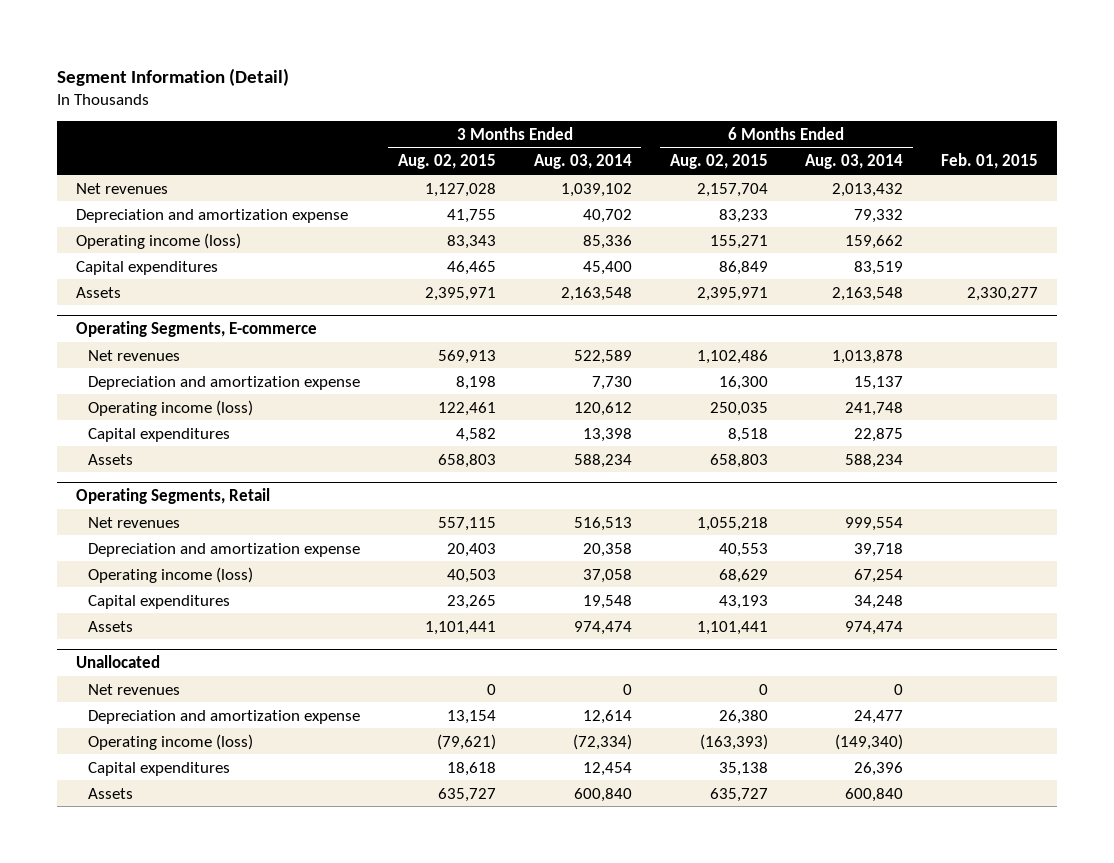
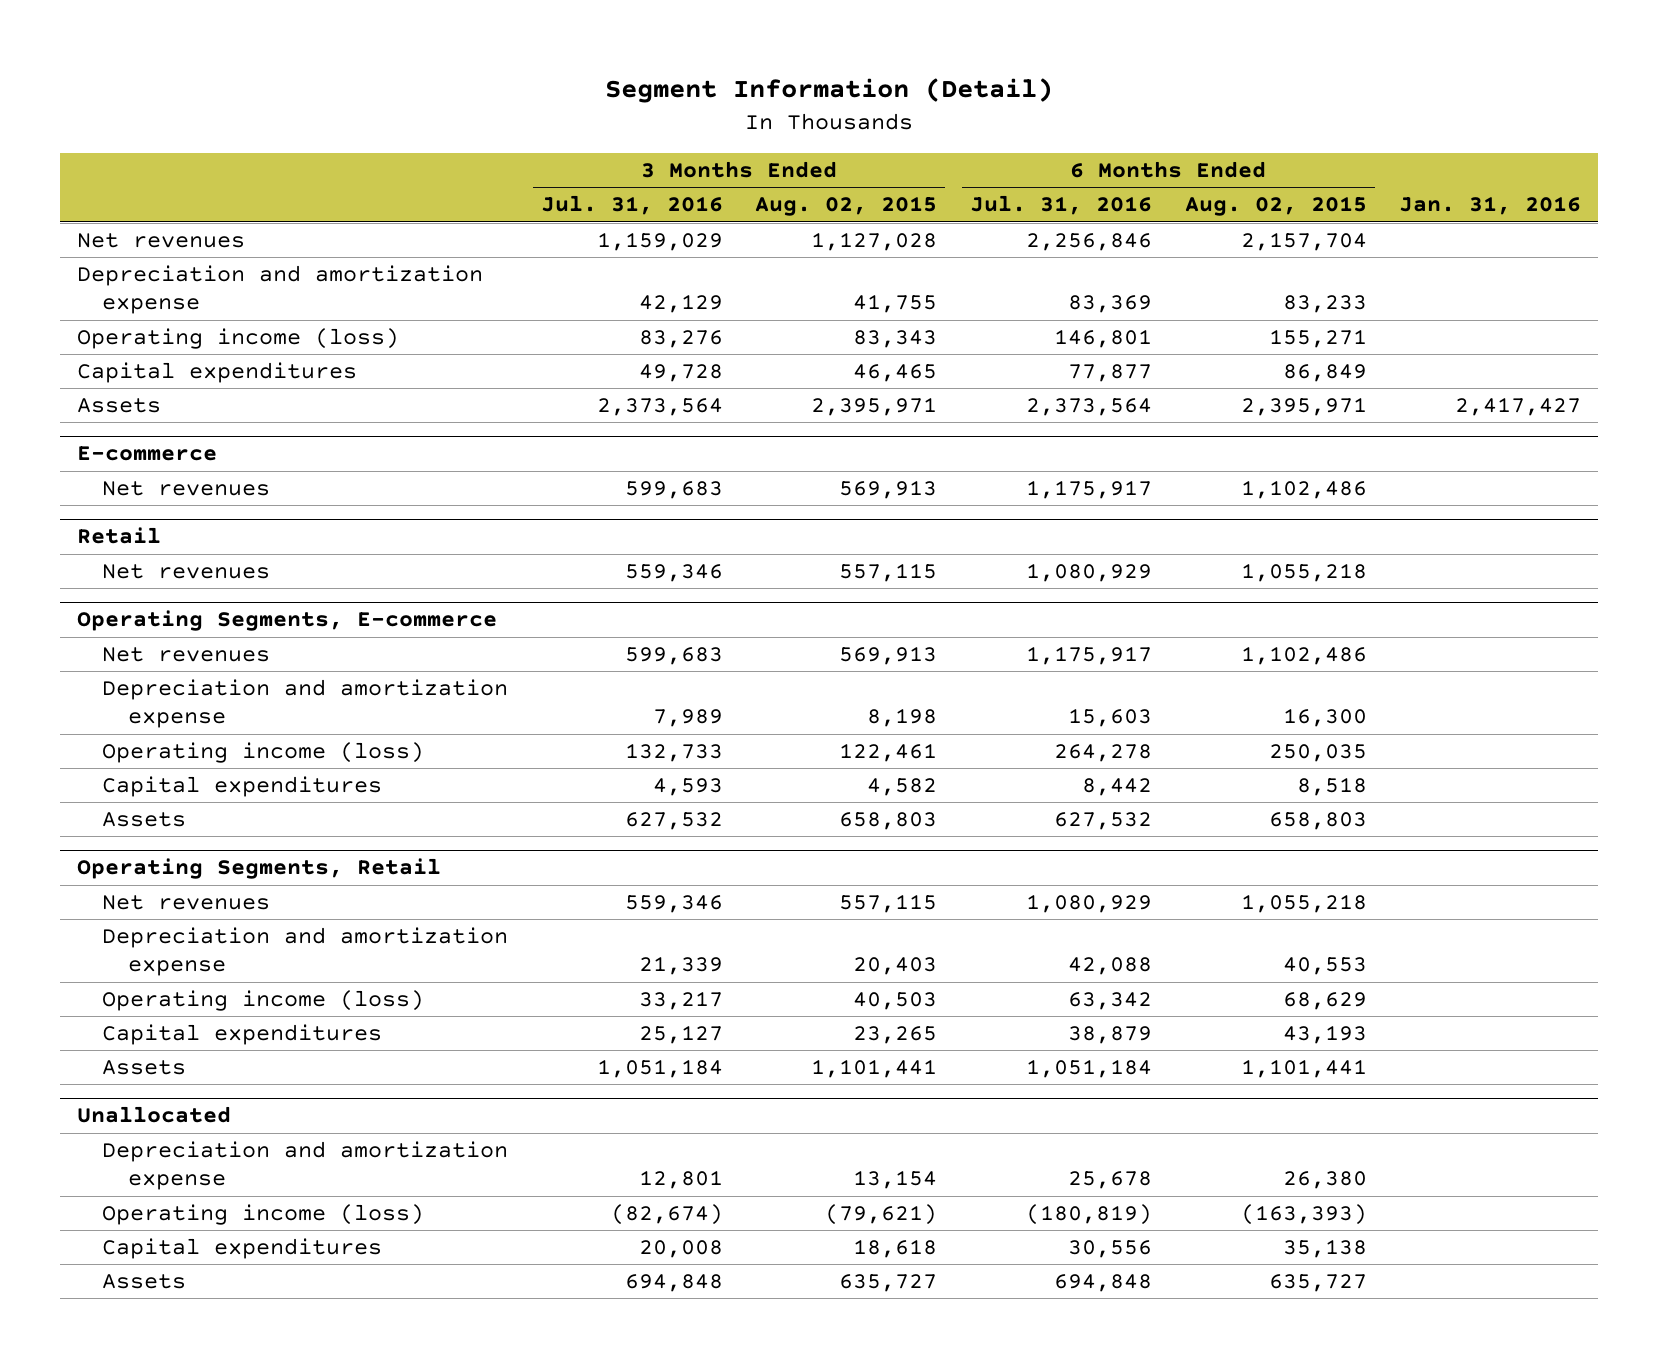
- | 3 Months Ended Aug. 02, 2015 | 3 Months Ended Aug. 03, 2014 | 6 Months Ended Aug. 02, 2015 | 6 Months Ended Aug. 03, 2014 | Feb. 01, 2015
+ | 3 Months Ended Jul. 31, 2016 | 3 Months Ended Aug. 02, 2015 | 6 Months Ended Jul. 31, 2016 | 6 Months Ended Aug. 02, 2015 | Jan. 31, 2016
+ E-commerce
+ Net revenues | 599,683 | 569,913 | 1,175,917 | 1,102,486 |
+ Retail
+ Net revenues | 559,346 | 557,115 | 1,080,929 | 1,055,218 |
@ Unallocated
- Net revenues | 0 | 0 | 0 | 0 |

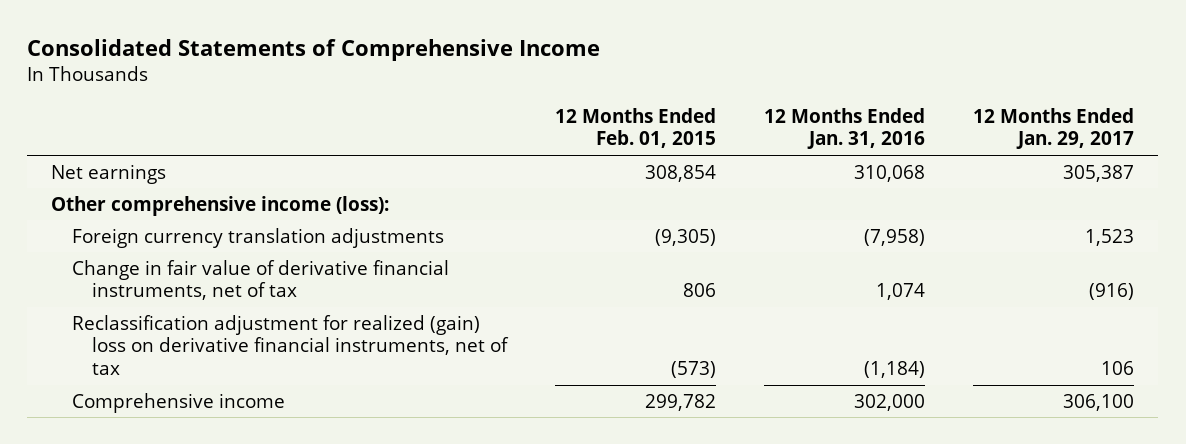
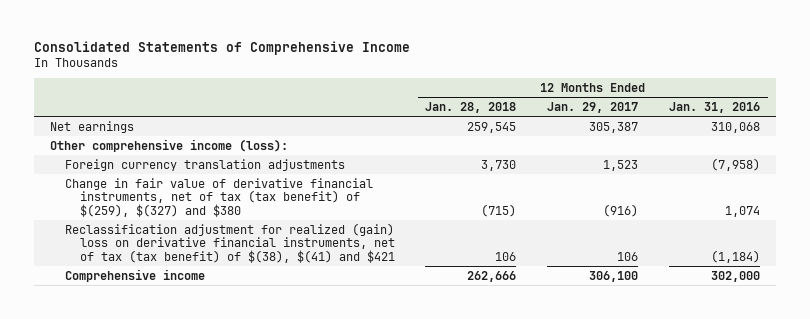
- | 12 Months Ended Feb. 01, 2015 | 12 Months Ended Jan. 31, 2016 | 12 Months Ended Jan. 29, 2017
+ | 12 Months Ended Jan. 28, 2018 | 12 Months Ended Jan. 29, 2017 | 12 Months Ended Jan. 31, 2016
- Change in fair value of derivative financial instruments, net of tax | 806 | 1,074 | (916)
- Reclassification adjustment for realized (gain) loss on derivative financial instruments, net of tax | (573) | (1,184) | 106
+ Change in fair value of derivative financial instruments, net of tax (tax benefit) of $(259), $(327) and $380 | (715) | (916) | 1,074
+ Reclassification adjustment for realized (gain) loss on derivative financial instruments, net of tax (tax benefit) of $(38), $(41) and $421 | 106 | 106 | (1,184)

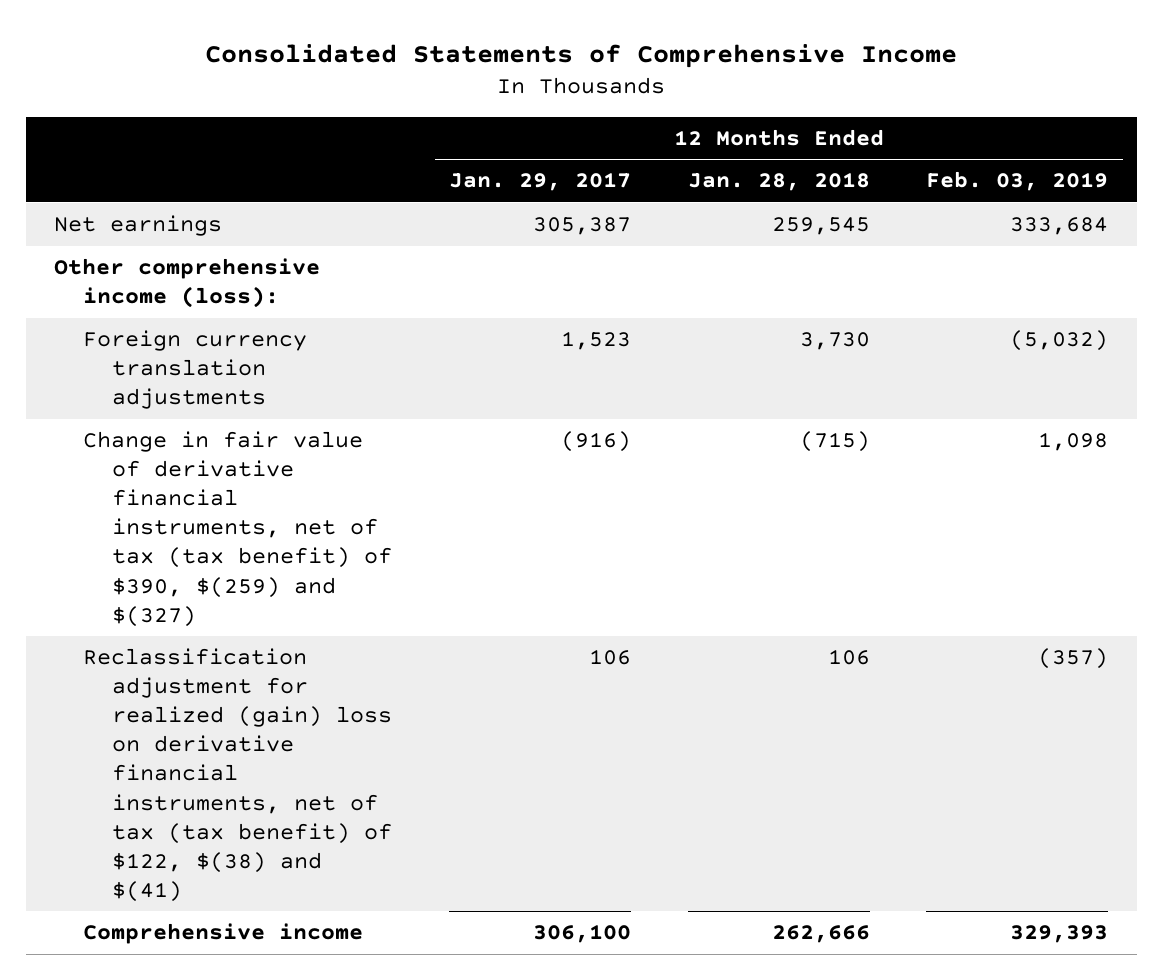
- | 12 Months Ended Jan. 28, 2018 | 12 Months Ended Jan. 29, 2017 | 12 Months Ended Jan. 31, 2016
+ | 12 Months Ended Jan. 29, 2017 | 12 Months Ended Jan. 28, 2018 | 12 Months Ended Feb. 03, 2019
- Change in fair value of derivative financial instruments, net of tax (tax benefit) of $(259), $(327) and $380 | (715) | (916) | 1,074
- Reclassification adjustment for realized (gain) loss on derivative financial instruments, net of tax (tax benefit) of $(38), $(41) and $421 | 106 | 106 | (1,184)
+ Change in fair value of derivative financial instruments, net of tax (tax benefit) of $390, $(259) and $(327) | (916) | (715) | 1,098
+ Reclassification adjustment for realized (gain) loss on derivative financial instruments, net of tax (tax benefit) of $122, $(38) and $(41) | 106 | 106 | (357)

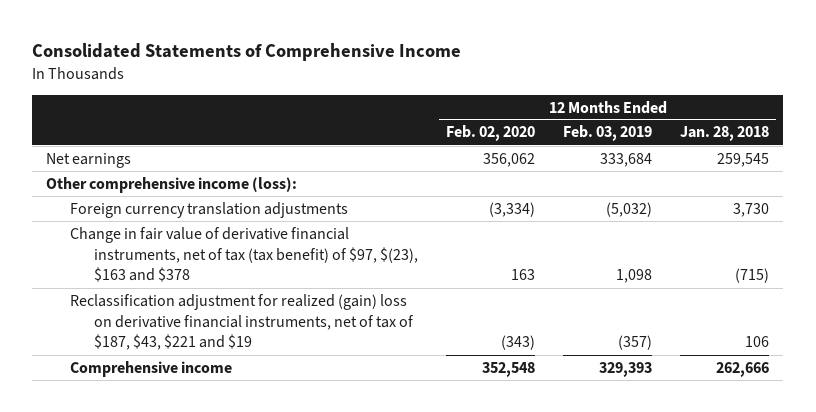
- | 12 Months Ended Jan. 29, 2017 | 12 Months Ended Jan. 28, 2018 | 12 Months Ended Feb. 03, 2019
+ | 12 Months Ended Feb. 02, 2020 | 12 Months Ended Feb. 03, 2019 | 12 Months Ended Jan. 28, 2018
- Change in fair value of derivative financial instruments, net of tax (tax benefit) of $390, $(259) and $(327) | (916) | (715) | 1,098
- Reclassification adjustment for realized (gain) loss on derivative financial instruments, net of tax (tax benefit) of $122, $(38) and $(41) | 106 | 106 | (357)
+ Change in fair value of derivative financial instruments, net of tax (tax benefit) of $97, $(23), $163 and $378 | 163 | 1,098 | (715)
+ Reclassification adjustment for realized (gain) loss on derivative financial instruments, net of tax of $187, $43, $221 and $19 | (343) | (357) | 106

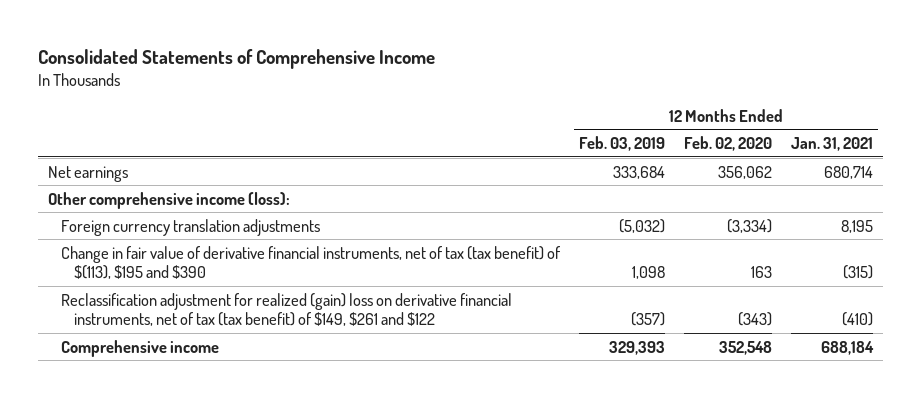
- | 12 Months Ended Feb. 02, 2020 | 12 Months Ended Feb. 03, 2019 | 12 Months Ended Jan. 28, 2018
+ | 12 Months Ended Feb. 03, 2019 | 12 Months Ended Feb. 02, 2020 | 12 Months Ended Jan. 31, 2021
- Change in fair value of derivative financial instruments, net of tax (tax benefit) of $97, $(23), $163 and $378 | 163 | 1,098 | (715)
- Reclassification adjustment for realized (gain) loss on derivative financial instruments, net of tax of $187, $43, $221 and $19 | (343) | (357) | 106
+ Change in fair value of derivative financial instruments, net of tax (tax benefit) of $(113), $195 and $390 | 1,098 | 163 | (315)
+ Reclassification adjustment for realized (gain) loss on derivative financial instruments, net of tax (tax benefit) of $149, $261 and $122 | (357) | (343) | (410)

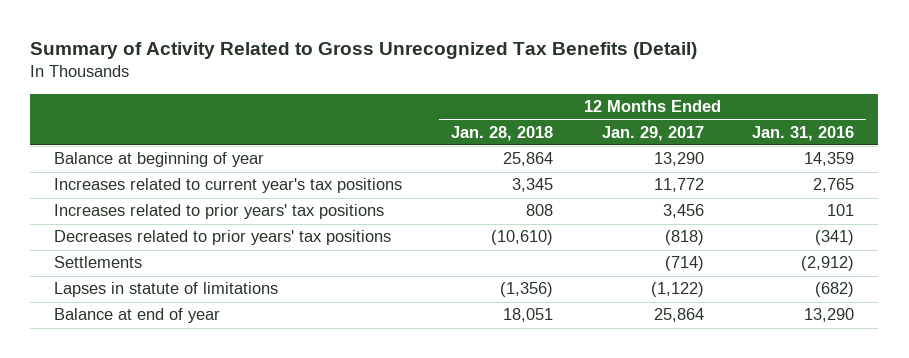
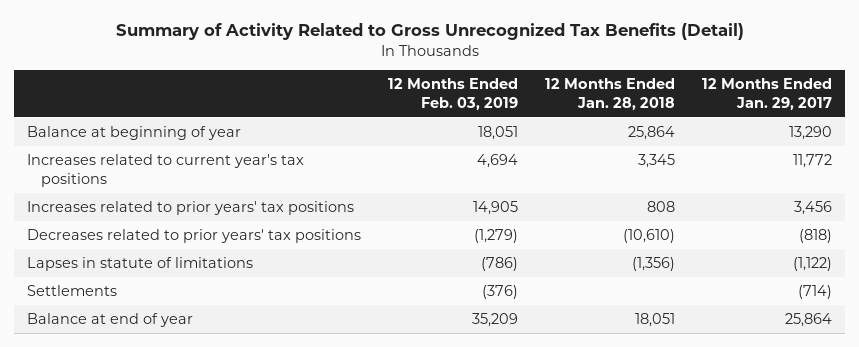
- | 12 Months Ended Jan. 28, 2018 | 12 Months Ended Jan. 29, 2017 | 12 Months Ended Jan. 31, 2016
+ | 12 Months Ended Feb. 03, 2019 | 12 Months Ended Jan. 28, 2018 | 12 Months Ended Jan. 29, 2017
moved down: Settlements | (376) | | (714)

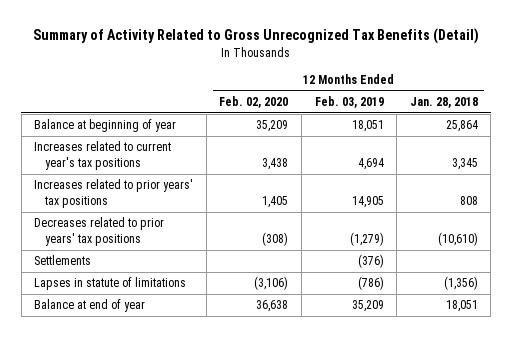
- | 12 Months Ended Feb. 03, 2019 | 12 Months Ended Jan. 28, 2018 | 12 Months Ended Jan. 29, 2017
+ | 12 Months Ended Feb. 02, 2020 | 12 Months Ended Feb. 03, 2019 | 12 Months Ended Jan. 28, 2018
moved down: Lapses in statute of limitations | (3,106) | (786) | (1,356)

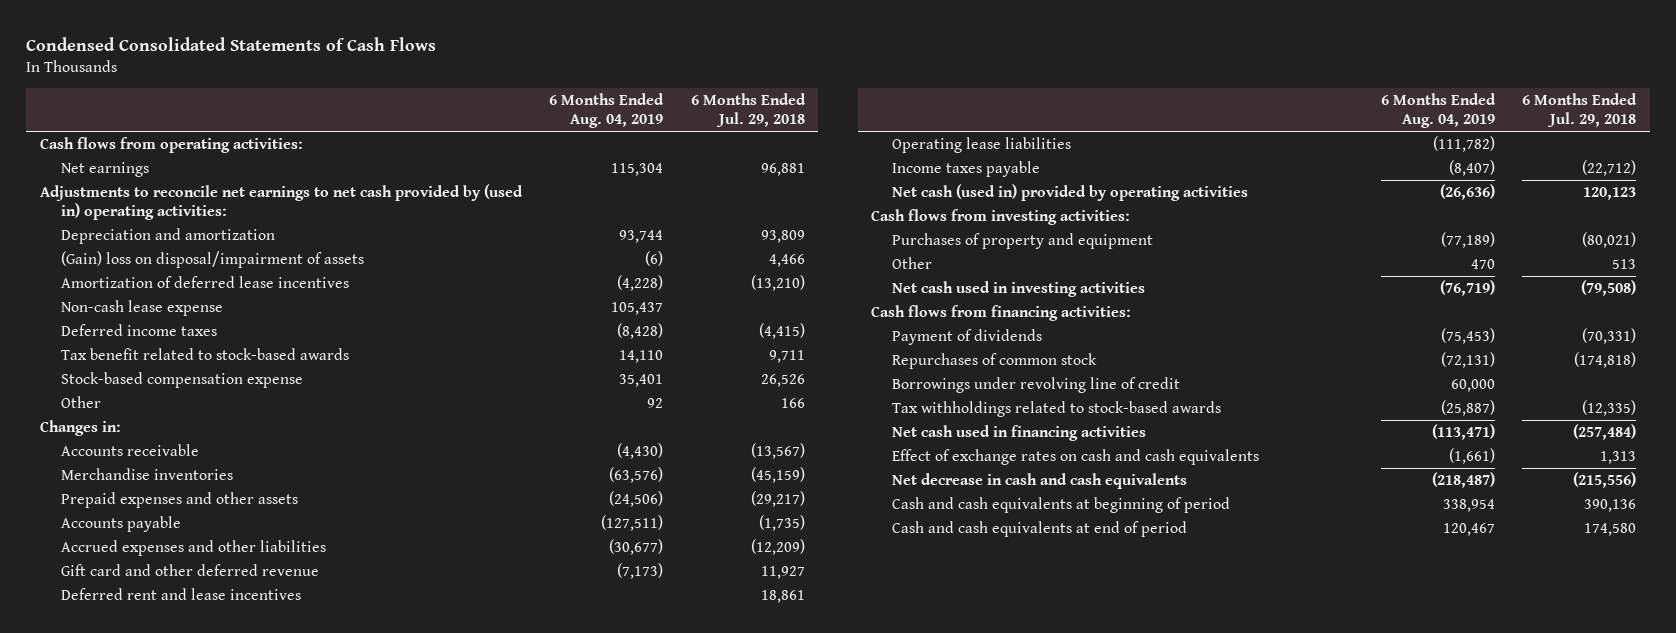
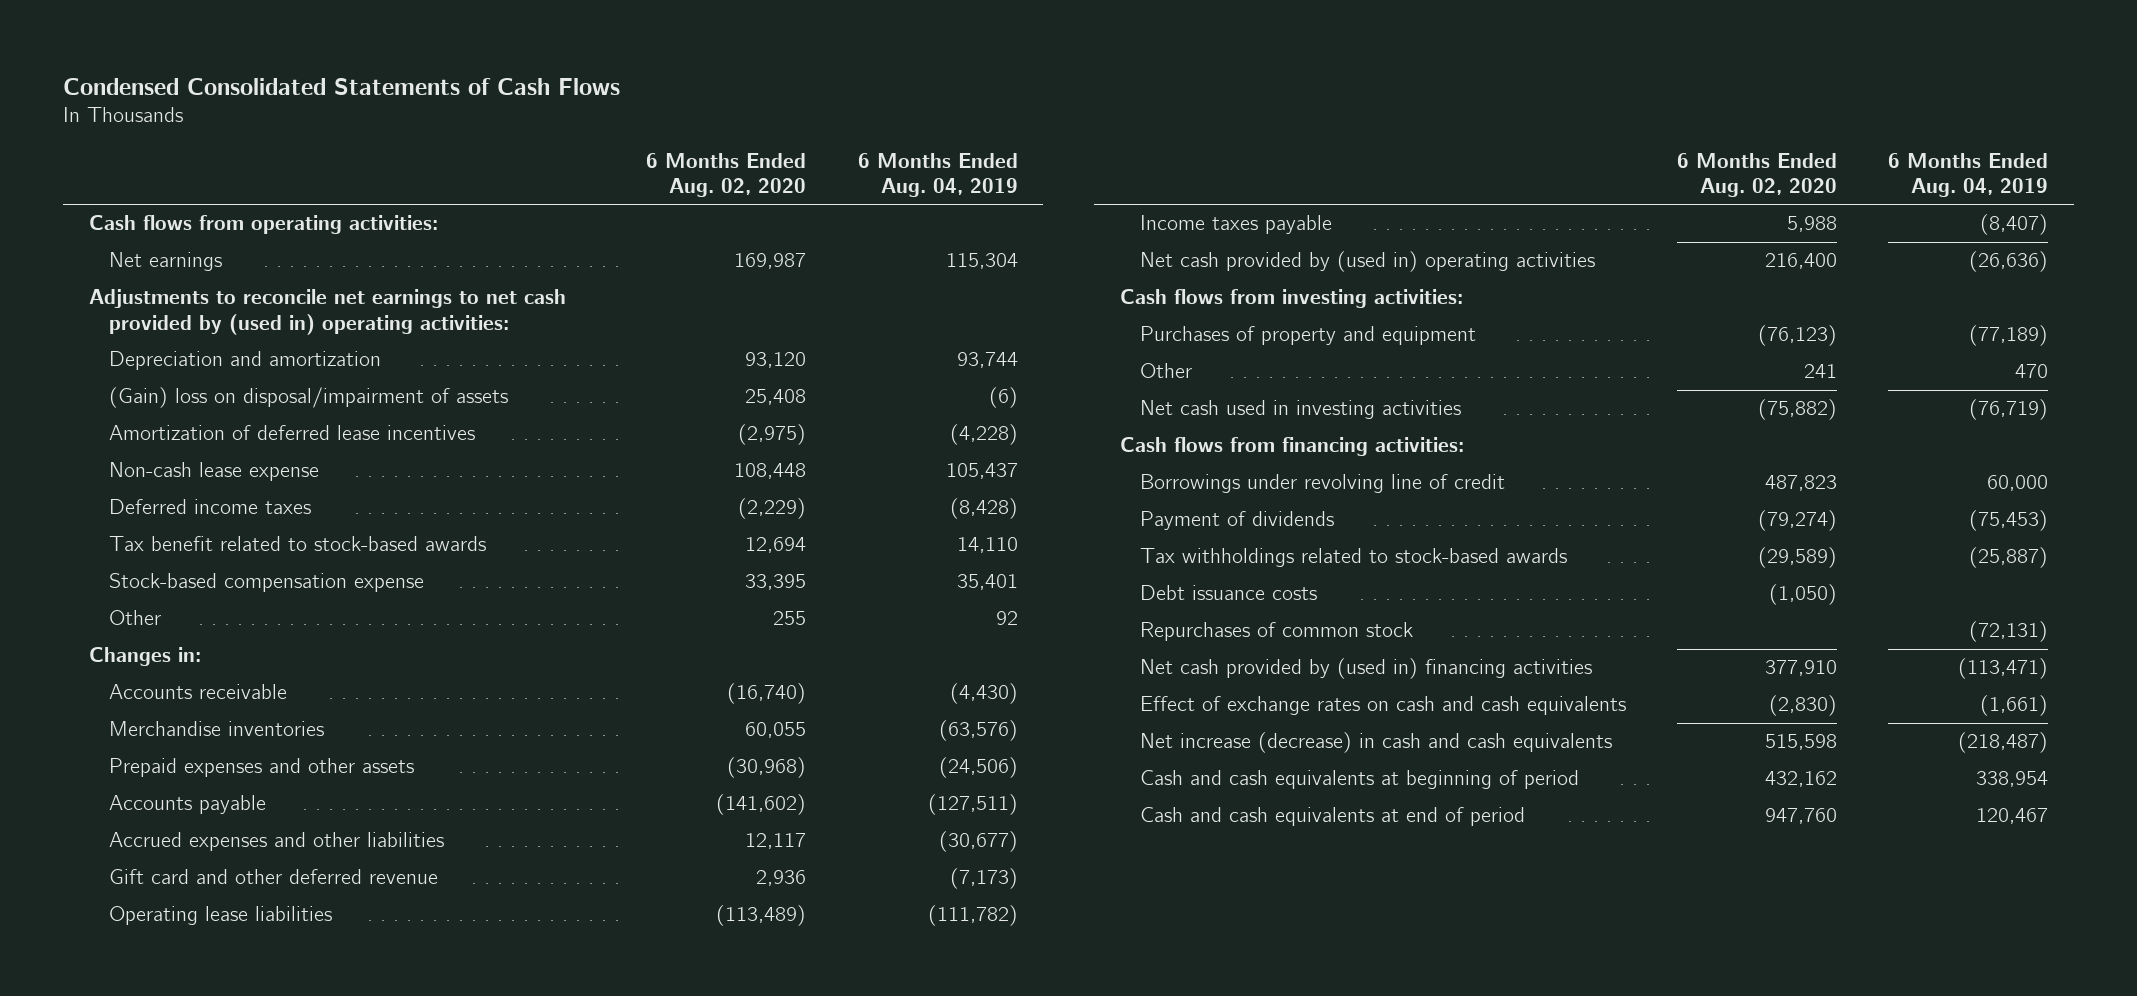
- | 6 Months Ended Aug. 04, 2019 | 6 Months Ended Jul. 29, 2018
+ | 6 Months Ended Aug. 02, 2020 | 6 Months Ended Aug. 04, 2019
- Deferred rent and lease incentives | | 18,861
- Net cash (used in) provided by operating activities | (26,636) | 120,123
+ Net cash provided by (used in) operating activities | 216,400 | (26,636)
moved down: Payment of dividends | (79,274) | (75,453)
- Net cash used in financing activities | (113,471) | (257,484)
+ Debt issuance costs | (1,050) |
moved down: Repurchases of common stock | | (72,131)
+ Net cash provided by (used in) financing activities | 377,910 | (113,471)
- Net decrease in cash and cash equivalents | (218,487) | (215,556)
+ Net increase (decrease) in cash and cash equivalents | 515,598 | (218,487)

